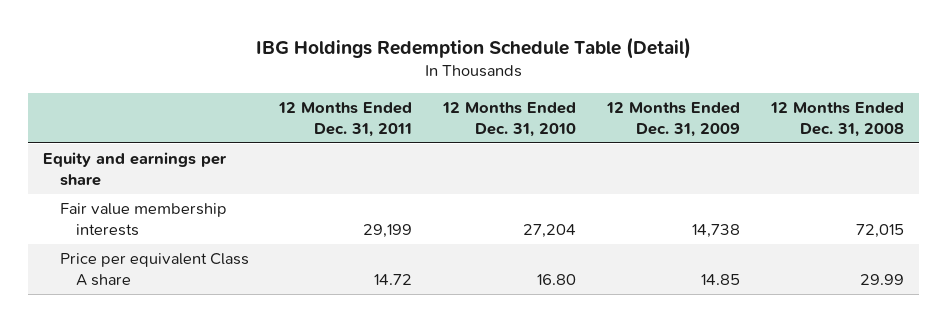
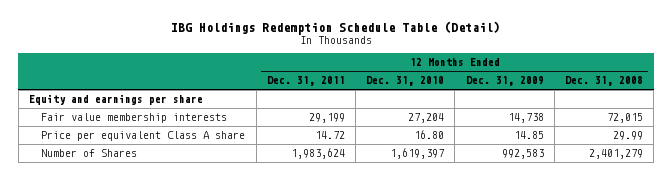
+ Number of Shares | 1,983,624 | 1,619,397 | 992,583 | 2,401,279

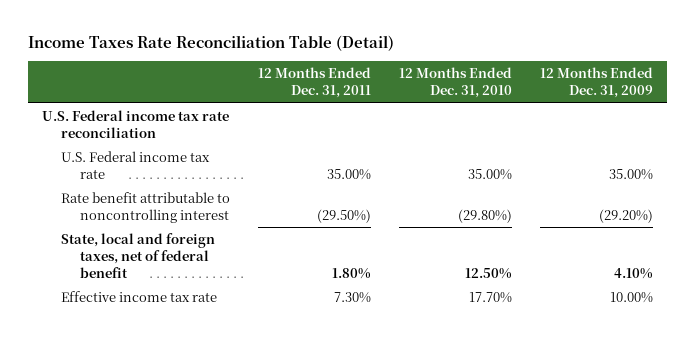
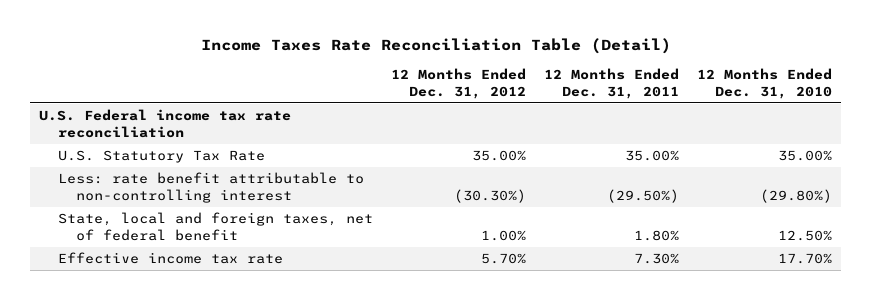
- | 12 Months Ended Dec. 31, 2011 | 12 Months Ended Dec. 31, 2010 | 12 Months Ended Dec. 31, 2009
+ | 12 Months Ended Dec. 31, 2012 | 12 Months Ended Dec. 31, 2011 | 12 Months Ended Dec. 31, 2010
- U.S. Federal income tax rate | 35.00% | 35.00% | 35.00%
- Rate benefit attributable to noncontrolling interest | (29.50%) | (29.80%) | (29.20%)
+ U.S. Statutory Tax Rate | 35.00% | 35.00% | 35.00%
+ Less: rate benefit attributable to non-controlling interest | (30.30%) | (29.50%) | (29.80%)

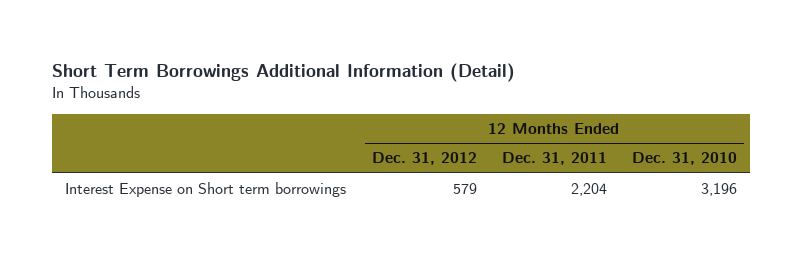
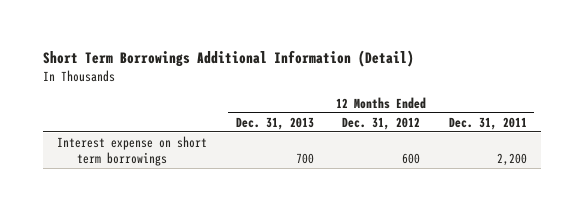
- | 12 Months Ended Dec. 31, 2012 | 12 Months Ended Dec. 31, 2011 | 12 Months Ended Dec. 31, 2010
+ | 12 Months Ended Dec. 31, 2013 | 12 Months Ended Dec. 31, 2012 | 12 Months Ended Dec. 31, 2011
- Interest Expense on Short term borrowings | 579 | 2,204 | 3,196
+ Interest expense on short term borrowings | 700 | 600 | 2,200

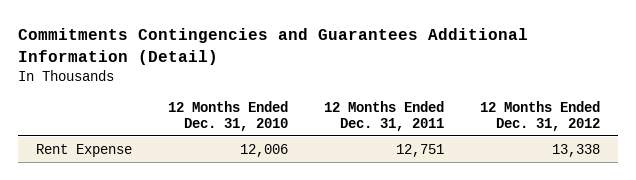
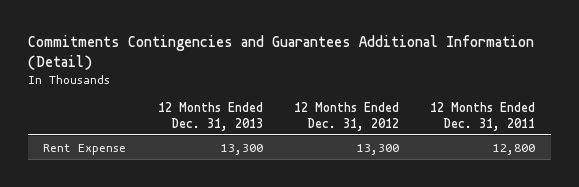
- | 12 Months Ended Dec. 31, 2010 | 12 Months Ended Dec. 31, 2011 | 12 Months Ended Dec. 31, 2012
+ | 12 Months Ended Dec. 31, 2013 | 12 Months Ended Dec. 31, 2012 | 12 Months Ended Dec. 31, 2011
- Rent Expense | 12,006 | 12,751 | 13,338
+ Rent Expense | 13,300 | 13,300 | 12,800

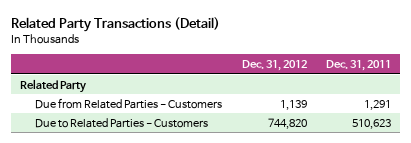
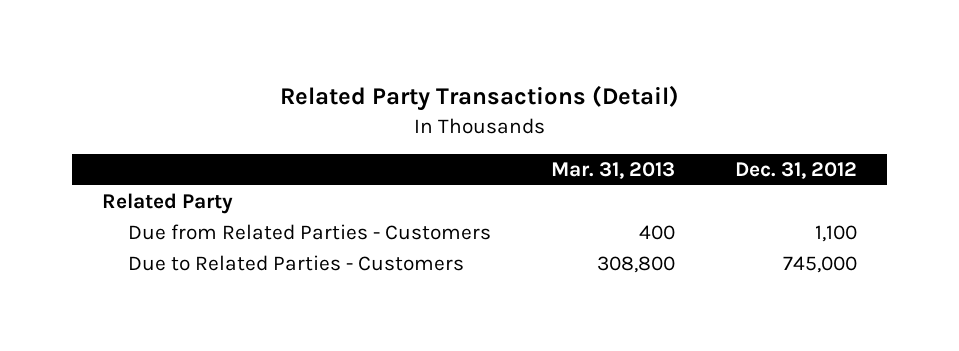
- | Dec. 31, 2012 | Dec. 31, 2011
+ | Mar. 31, 2013 | Dec. 31, 2012
- Due from Related Parties - Customers | 1,139 | 1,291
- Due to Related Parties - Customers | 744,820 | 510,623
+ Due from Related Parties - Customers | 400 | 1,100
+ Due to Related Parties - Customers | 308,800 | 745,000

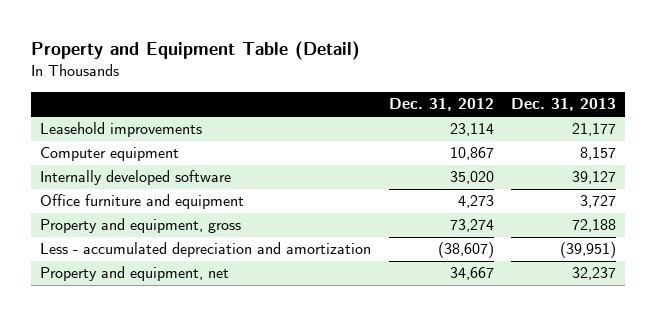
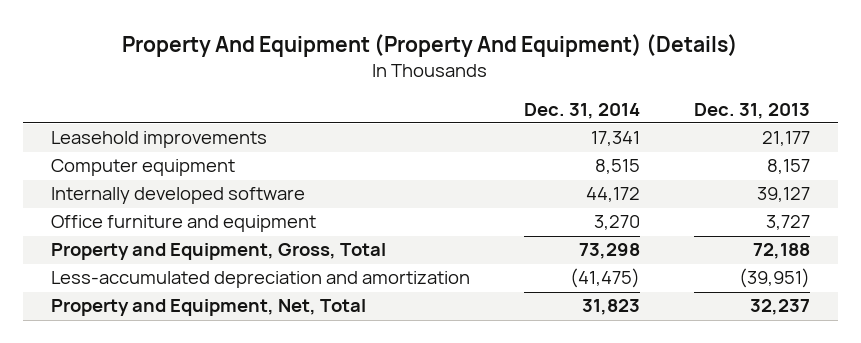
- Property and Equipment Table (Detail)
+ Property And Equipment (Property And Equipment) (Details)
- | Dec. 31, 2012 | Dec. 31, 2013
+ | Dec. 31, 2014 | Dec. 31, 2013
- Property and equipment, gross | 73,274 | 72,188
- Less - accumulated depreciation and amortization | (38,607) | (39,951)
- Property and equipment, net | 34,667 | 32,237
+ Property and Equipment, Gross, Total | 73,298 | 72,188
+ Less-accumulated depreciation and amortization | (41,475) | (39,951)
+ Property and Equipment, Net, Total | 31,823 | 32,237

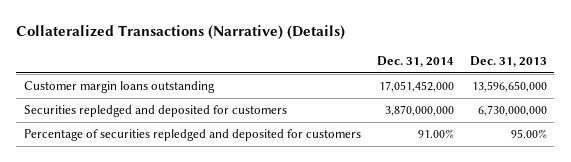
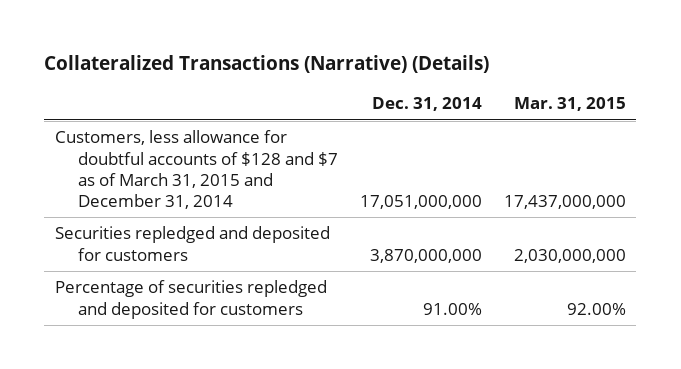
- | Dec. 31, 2014 | Dec. 31, 2013
+ | Dec. 31, 2014 | Mar. 31, 2015
- Customer margin loans outstanding | 17,051,452,000 | 13,596,650,000
+ Customers, less allowance for doubtful accounts of $128 and $7 as of March 31, 2015 and December 31, 2014 | 17,051,000,000 | 17,437,000,000

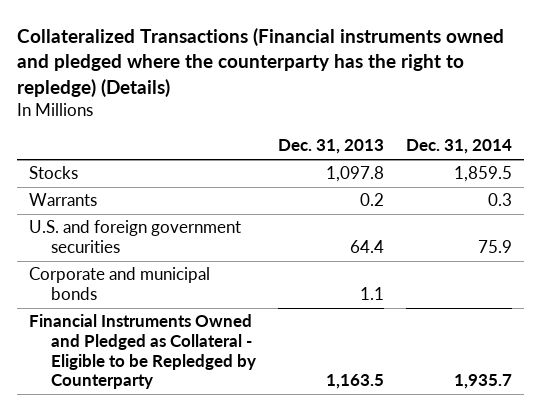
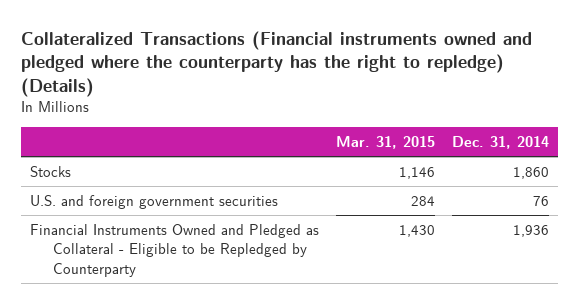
- | Dec. 31, 2013 | Dec. 31, 2014
+ | Mar. 31, 2015 | Dec. 31, 2014
- Stocks | 1,097.8 | 1,859.5
- Warrants | 0.2 | 0.3
- U.S. and foreign government securities | 64.4 | 75.9
- Corporate and municipal bonds | 1.1 |
- Financial Instruments Owned and Pledged as Collateral - Eligible to be Repledged by Counterparty | 1,163.5 | 1,935.7
+ Stocks | 1,146 | 1,860
+ U.S. and foreign government securities | 284 | 76
+ Financial Instruments Owned and Pledged as Collateral - Eligible to be Repledged by Counterparty | 1,430 | 1,936

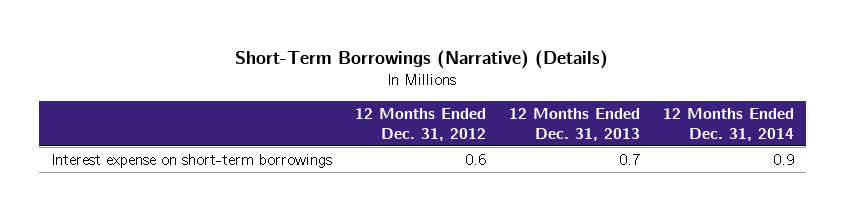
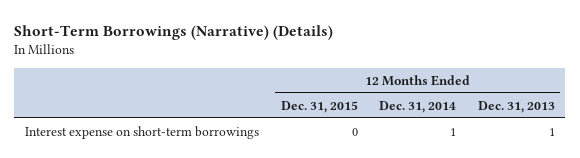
- | 12 Months Ended Dec. 31, 2012 | 12 Months Ended Dec. 31, 2013 | 12 Months Ended Dec. 31, 2014
+ | 12 Months Ended Dec. 31, 2015 | 12 Months Ended Dec. 31, 2014 | 12 Months Ended Dec. 31, 2013
- Interest expense on short-term borrowings | 0.6 | 0.7 | 0.9
+ Interest expense on short-term borrowings | 0 | 1 | 1

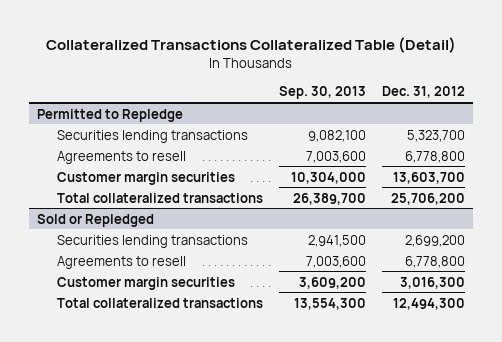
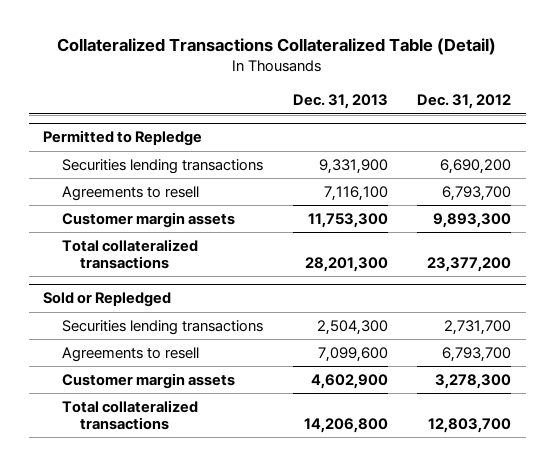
- | Sep. 30, 2013 | Dec. 31, 2012
+ | Dec. 31, 2013 | Dec. 31, 2012
@ Permitted to Repledge
- Securities lending transactions | 9,082,100 | 5,323,700
- Agreements to resell | 7,003,600 | 6,778,800
- Customer margin securities | 10,304,000 | 13,603,700
- Total collateralized transactions | 26,389,700 | 25,706,200
+ Securities lending transactions | 9,331,900 | 6,690,200
+ Agreements to resell | 7,116,100 | 6,793,700
+ Customer margin assets | 11,753,300 | 9,893,300
+ Total collateralized transactions | 28,201,300 | 23,377,200
@ Sold or Repledged
- Securities lending transactions | 2,941,500 | 2,699,200
- Agreements to resell | 7,003,600 | 6,778,800
- Customer margin securities | 3,609,200 | 3,016,300
- Total collateralized transactions | 13,554,300 | 12,494,300
+ Securities lending transactions | 2,504,300 | 2,731,700
+ Agreements to resell | 7,099,600 | 6,793,700
+ Customer margin assets | 4,602,900 | 3,278,300
+ Total collateralized transactions | 14,206,800 | 12,803,700

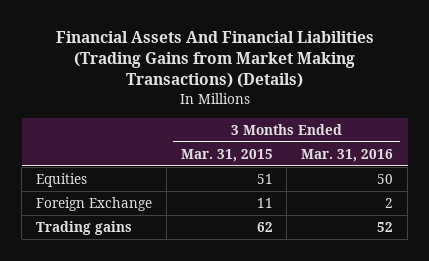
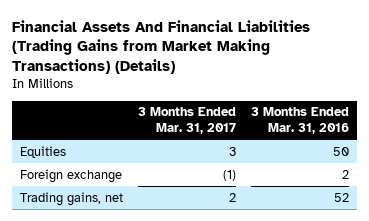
- | 3 Months Ended Mar. 31, 2015 | 3 Months Ended Mar. 31, 2016
+ | 3 Months Ended Mar. 31, 2017 | 3 Months Ended Mar. 31, 2016
- Foreign Exchange | 11 | 2
- Trading gains | 62 | 52
+ Foreign exchange | (1) | 2
+ Trading gains, net | 2 | 52

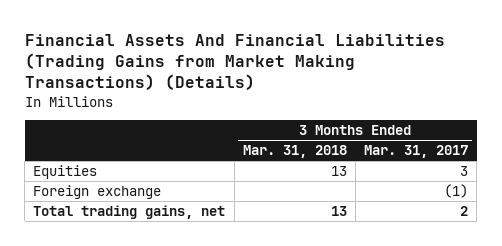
- | 3 Months Ended Mar. 31, 2017 | 3 Months Ended Mar. 31, 2016
+ | 3 Months Ended Mar. 31, 2018 | 3 Months Ended Mar. 31, 2017
- Trading gains, net | 2 | 52
+ Total trading gains, net | 13 | 2

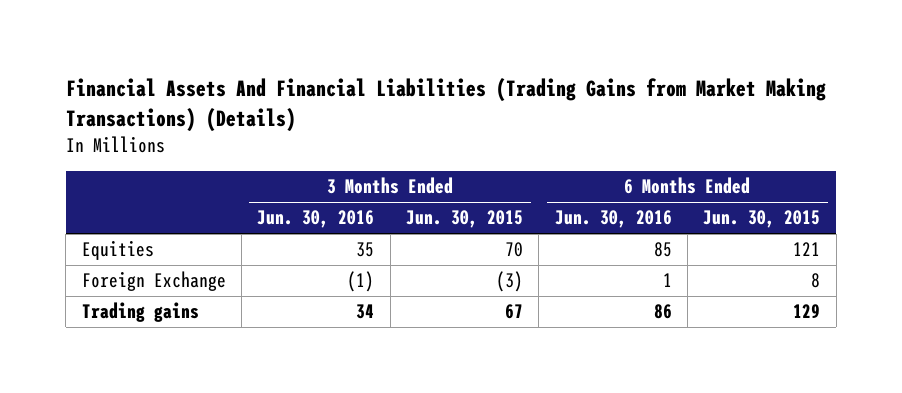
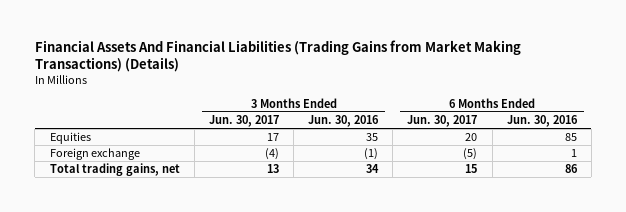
- | 3 Months Ended Jun. 30, 2016 | 3 Months Ended Jun. 30, 2015 | 6 Months Ended Jun. 30, 2016 | 6 Months Ended Jun. 30, 2015
+ | 3 Months Ended Jun. 30, 2017 | 3 Months Ended Jun. 30, 2016 | 6 Months Ended Jun. 30, 2017 | 6 Months Ended Jun. 30, 2016
- Foreign Exchange | (1) | (3) | 1 | 8
- Trading gains | 34 | 67 | 86 | 129
+ Foreign exchange | (4) | (1) | (5) | 1
+ Total trading gains, net | 13 | 34 | 15 | 86

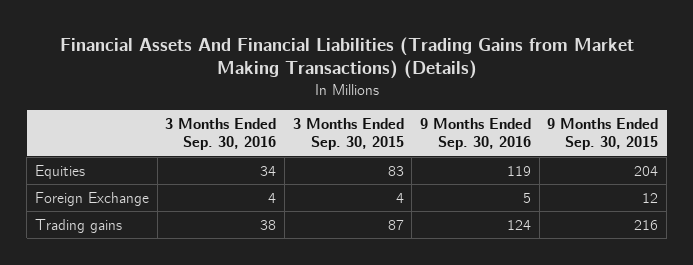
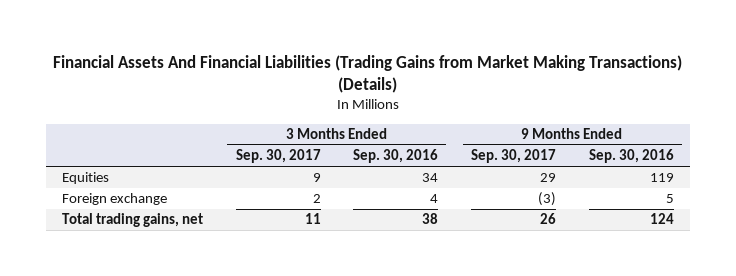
- | 3 Months Ended Sep. 30, 2016 | 3 Months Ended Sep. 30, 2015 | 9 Months Ended Sep. 30, 2016 | 9 Months Ended Sep. 30, 2015
+ | 3 Months Ended Sep. 30, 2017 | 3 Months Ended Sep. 30, 2016 | 9 Months Ended Sep. 30, 2017 | 9 Months Ended Sep. 30, 2016
- Foreign Exchange | 4 | 4 | 5 | 12
- Trading gains | 38 | 87 | 124 | 216
+ Foreign exchange | 2 | 4 | (3) | 5
+ Total trading gains, net | 11 | 38 | 26 | 124

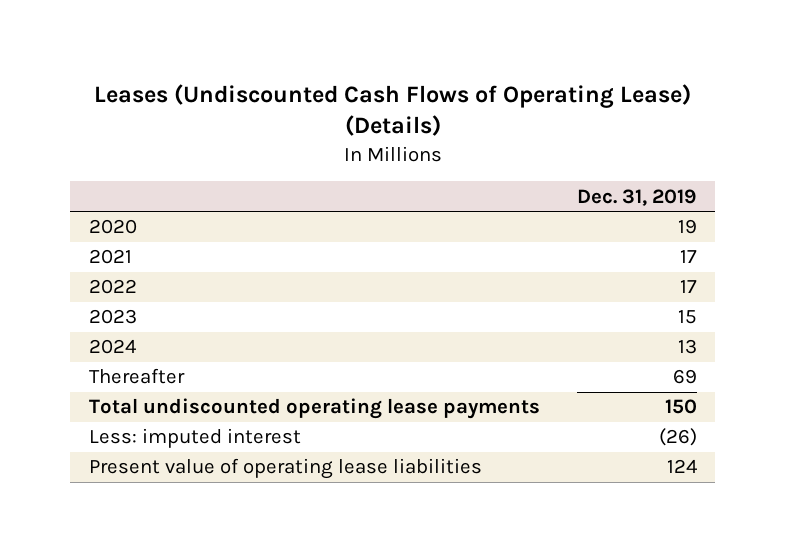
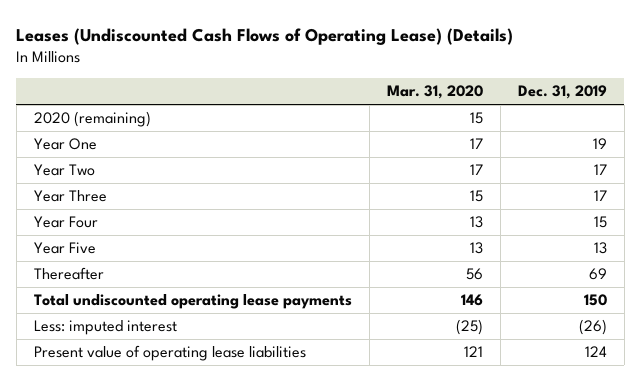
- | Dec. 31, 2019
+ | Mar. 31, 2020 | Dec. 31, 2019
- 2020 | 19
- 2021 | 17
- 2022 | 17
- 2023 | 15
- 2024 | 13
+ 2020 (remaining) | 15 |
+ Year One | 17 | 19
+ Year Two | 17 | 17
+ Year Three | 15 | 17
+ Year Four | 13 | 15
+ Year Five | 13 | 13

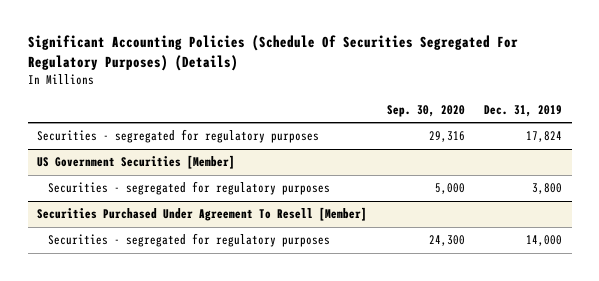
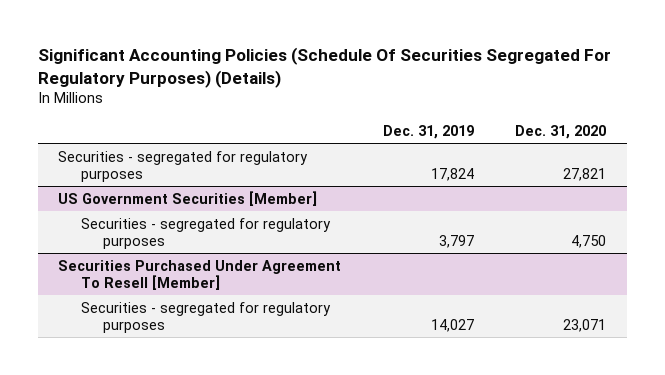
- | Sep. 30, 2020 | Dec. 31, 2019
+ | Dec. 31, 2019 | Dec. 31, 2020
@ US Government Securities [Member]
- Securities - segregated for regulatory purposes | 5,000 | 3,800
+ Securities - segregated for regulatory purposes | 3,797 | 4,750
@ Securities Purchased Under Agreement To Resell [Member]
- Securities - segregated for regulatory purposes | 24,300 | 14,000
+ Securities - segregated for regulatory purposes | 14,027 | 23,071

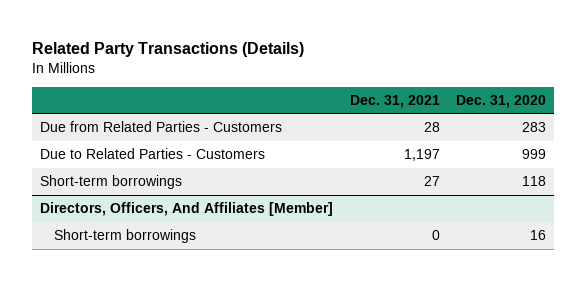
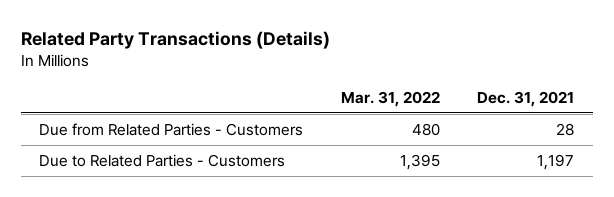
- | Dec. 31, 2021 | Dec. 31, 2020
+ | Mar. 31, 2022 | Dec. 31, 2021
- Short-term borrowings | 27 | 118
- Directors, Officers, And Affiliates [Member]
- Short-term borrowings | 0 | 16

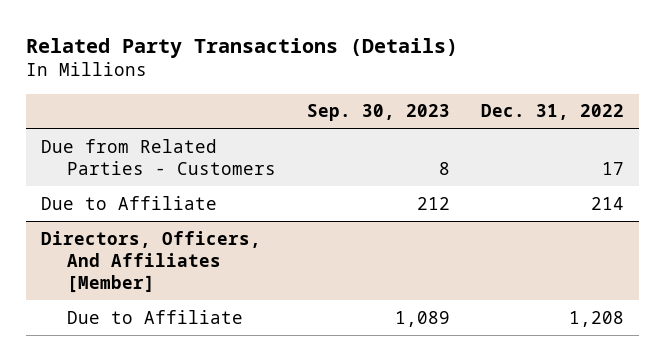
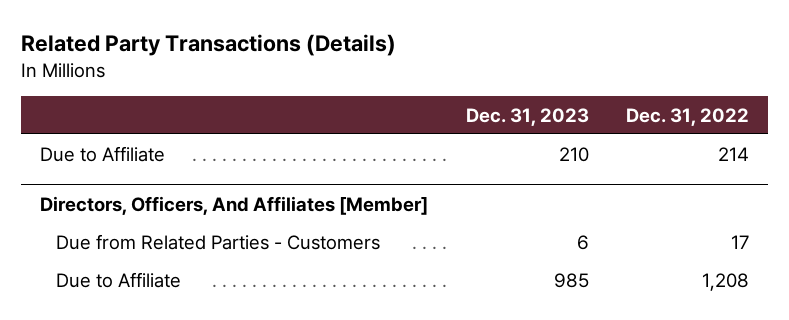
- | Sep. 30, 2023 | Dec. 31, 2022
+ | Dec. 31, 2023 | Dec. 31, 2022
- Due from Related Parties - Customers | 8 | 17
@ Directors, Officers, And Affiliates [Member]
+ Due from Related Parties - Customers | 6 | 17

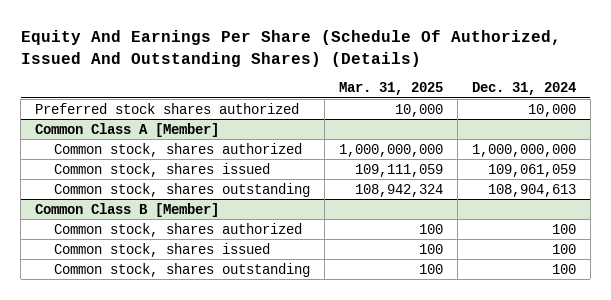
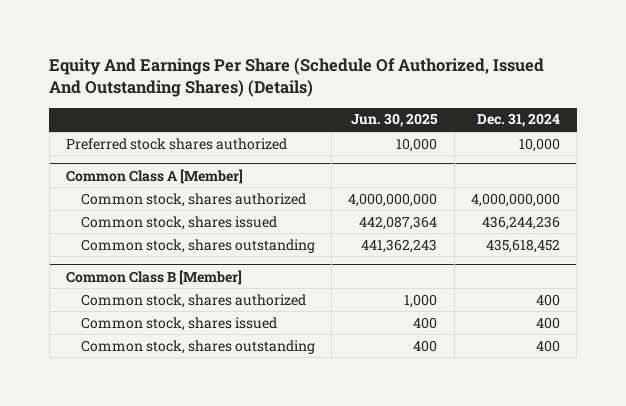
- | Mar. 31, 2025 | Dec. 31, 2024
+ | Jun. 30, 2025 | Dec. 31, 2024
@ Common Class A [Member]
- Common stock, shares authorized | 1,000,000,000 | 1,000,000,000
- Common stock, shares issued | 109,111,059 | 109,061,059
- Common stock, shares outstanding | 108,942,324 | 108,904,613
+ Common stock, shares authorized | 4,000,000,000 | 4,000,000,000
+ Common stock, shares issued | 442,087,364 | 436,244,236
+ Common stock, shares outstanding | 441,362,243 | 435,618,452
@ Common Class B [Member]
- Common stock, shares authorized | 100 | 100
- Common stock, shares issued | 100 | 100
- Common stock, shares outstanding | 100 | 100
+ Common stock, shares authorized | 1,000 | 400
+ Common stock, shares issued | 400 | 400
+ Common stock, shares outstanding | 400 | 400

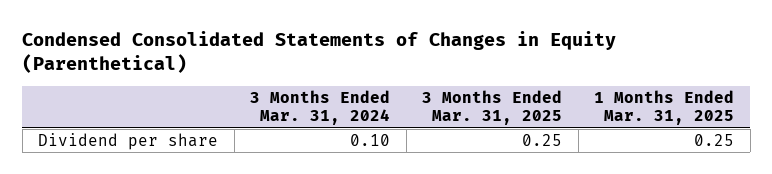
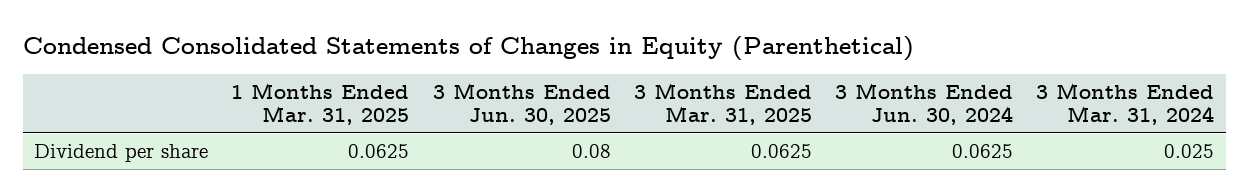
- | 3 Months Ended Mar. 31, 2024 | 3 Months Ended Mar. 31, 2025 | 1 Months Ended Mar. 31, 2025
+ | 1 Months Ended Mar. 31, 2025 | 3 Months Ended Jun. 30, 2025 | 3 Months Ended Mar. 31, 2025 | 3 Months Ended Jun. 30, 2024 | 3 Months Ended Mar. 31, 2024
- Dividend per share | 0.10 | 0.25 | 0.25
+ Dividend per share | 0.0625 | 0.08 | 0.0625 | 0.0625 | 0.025

